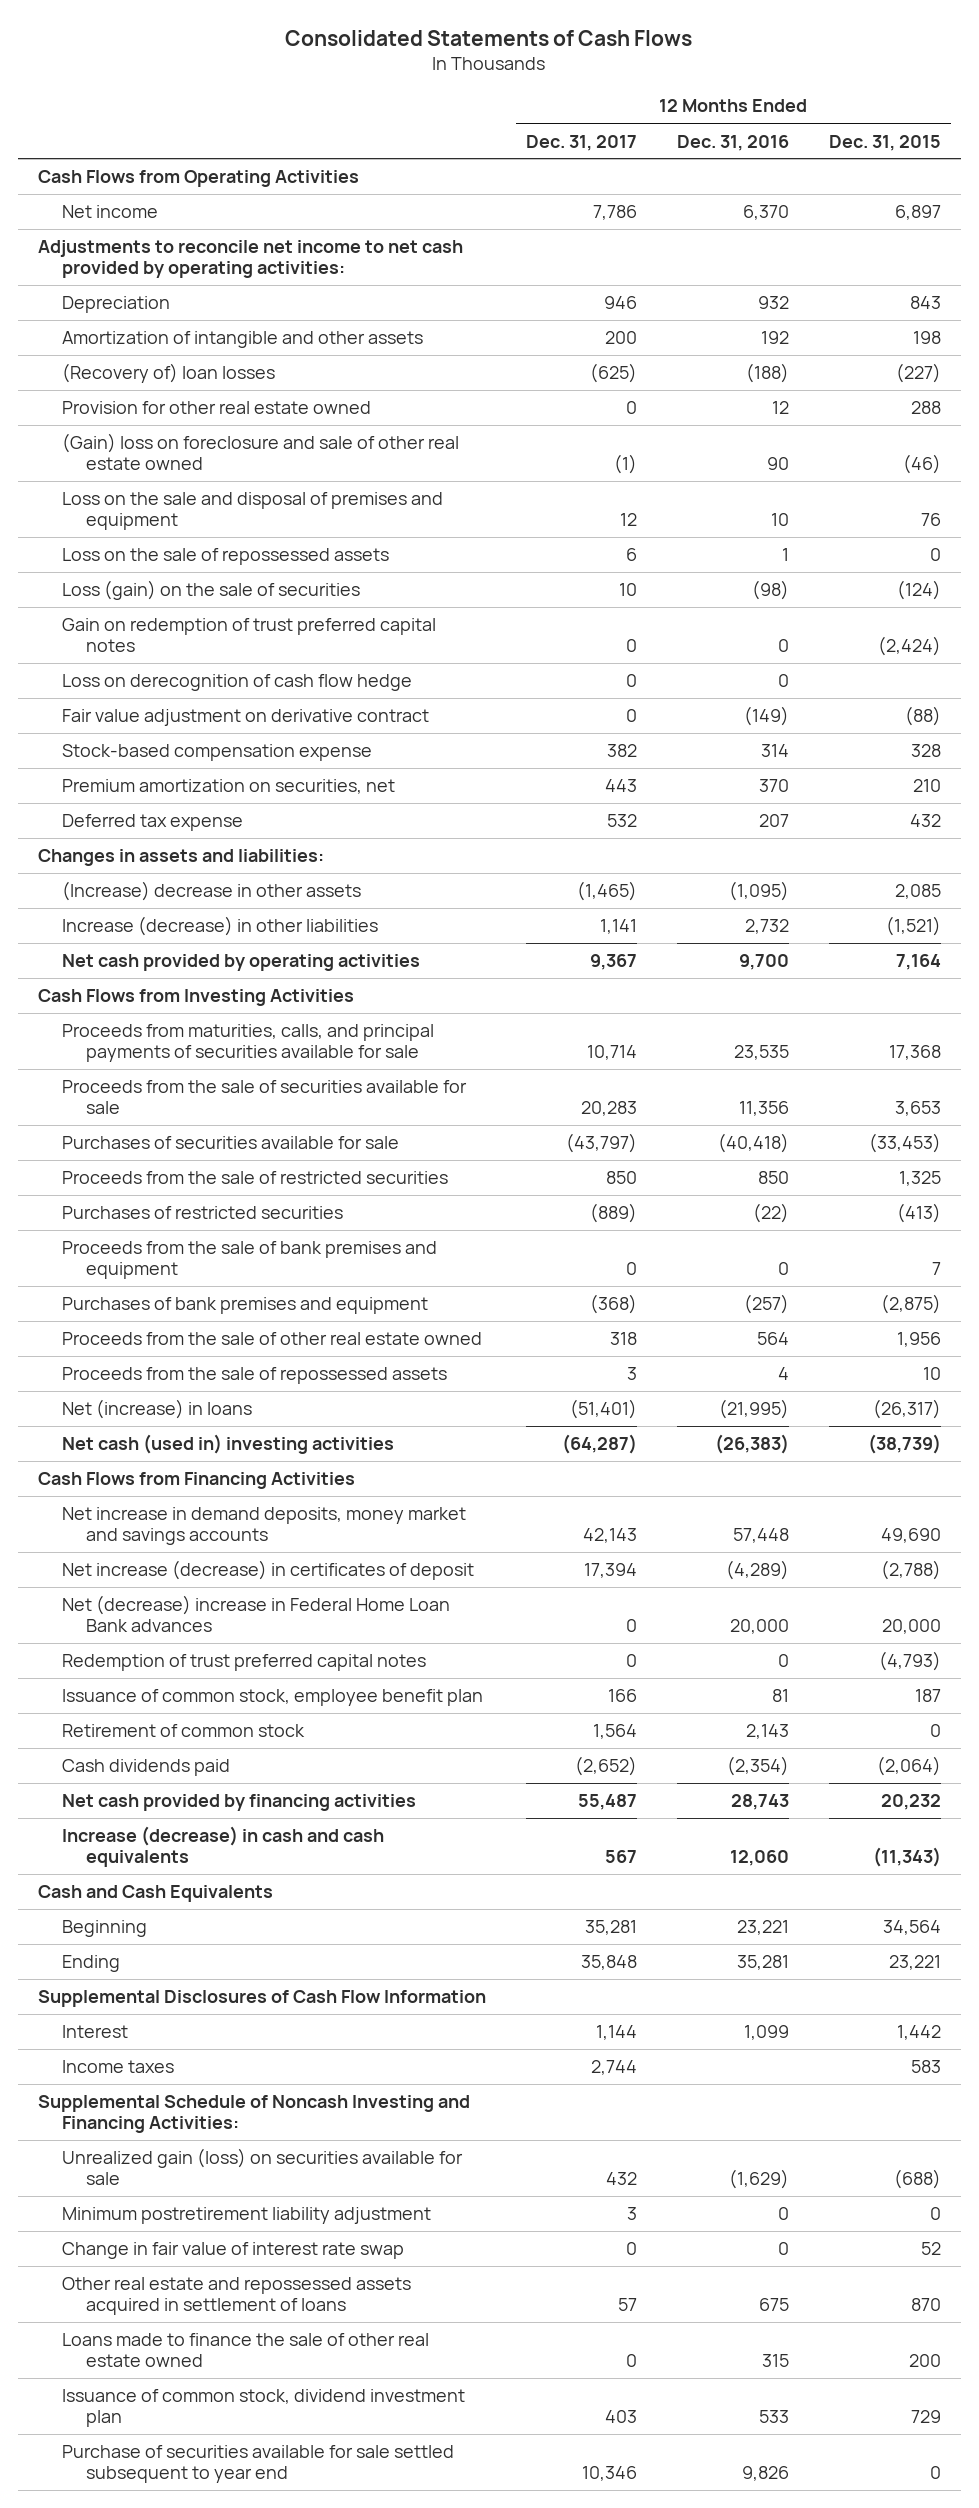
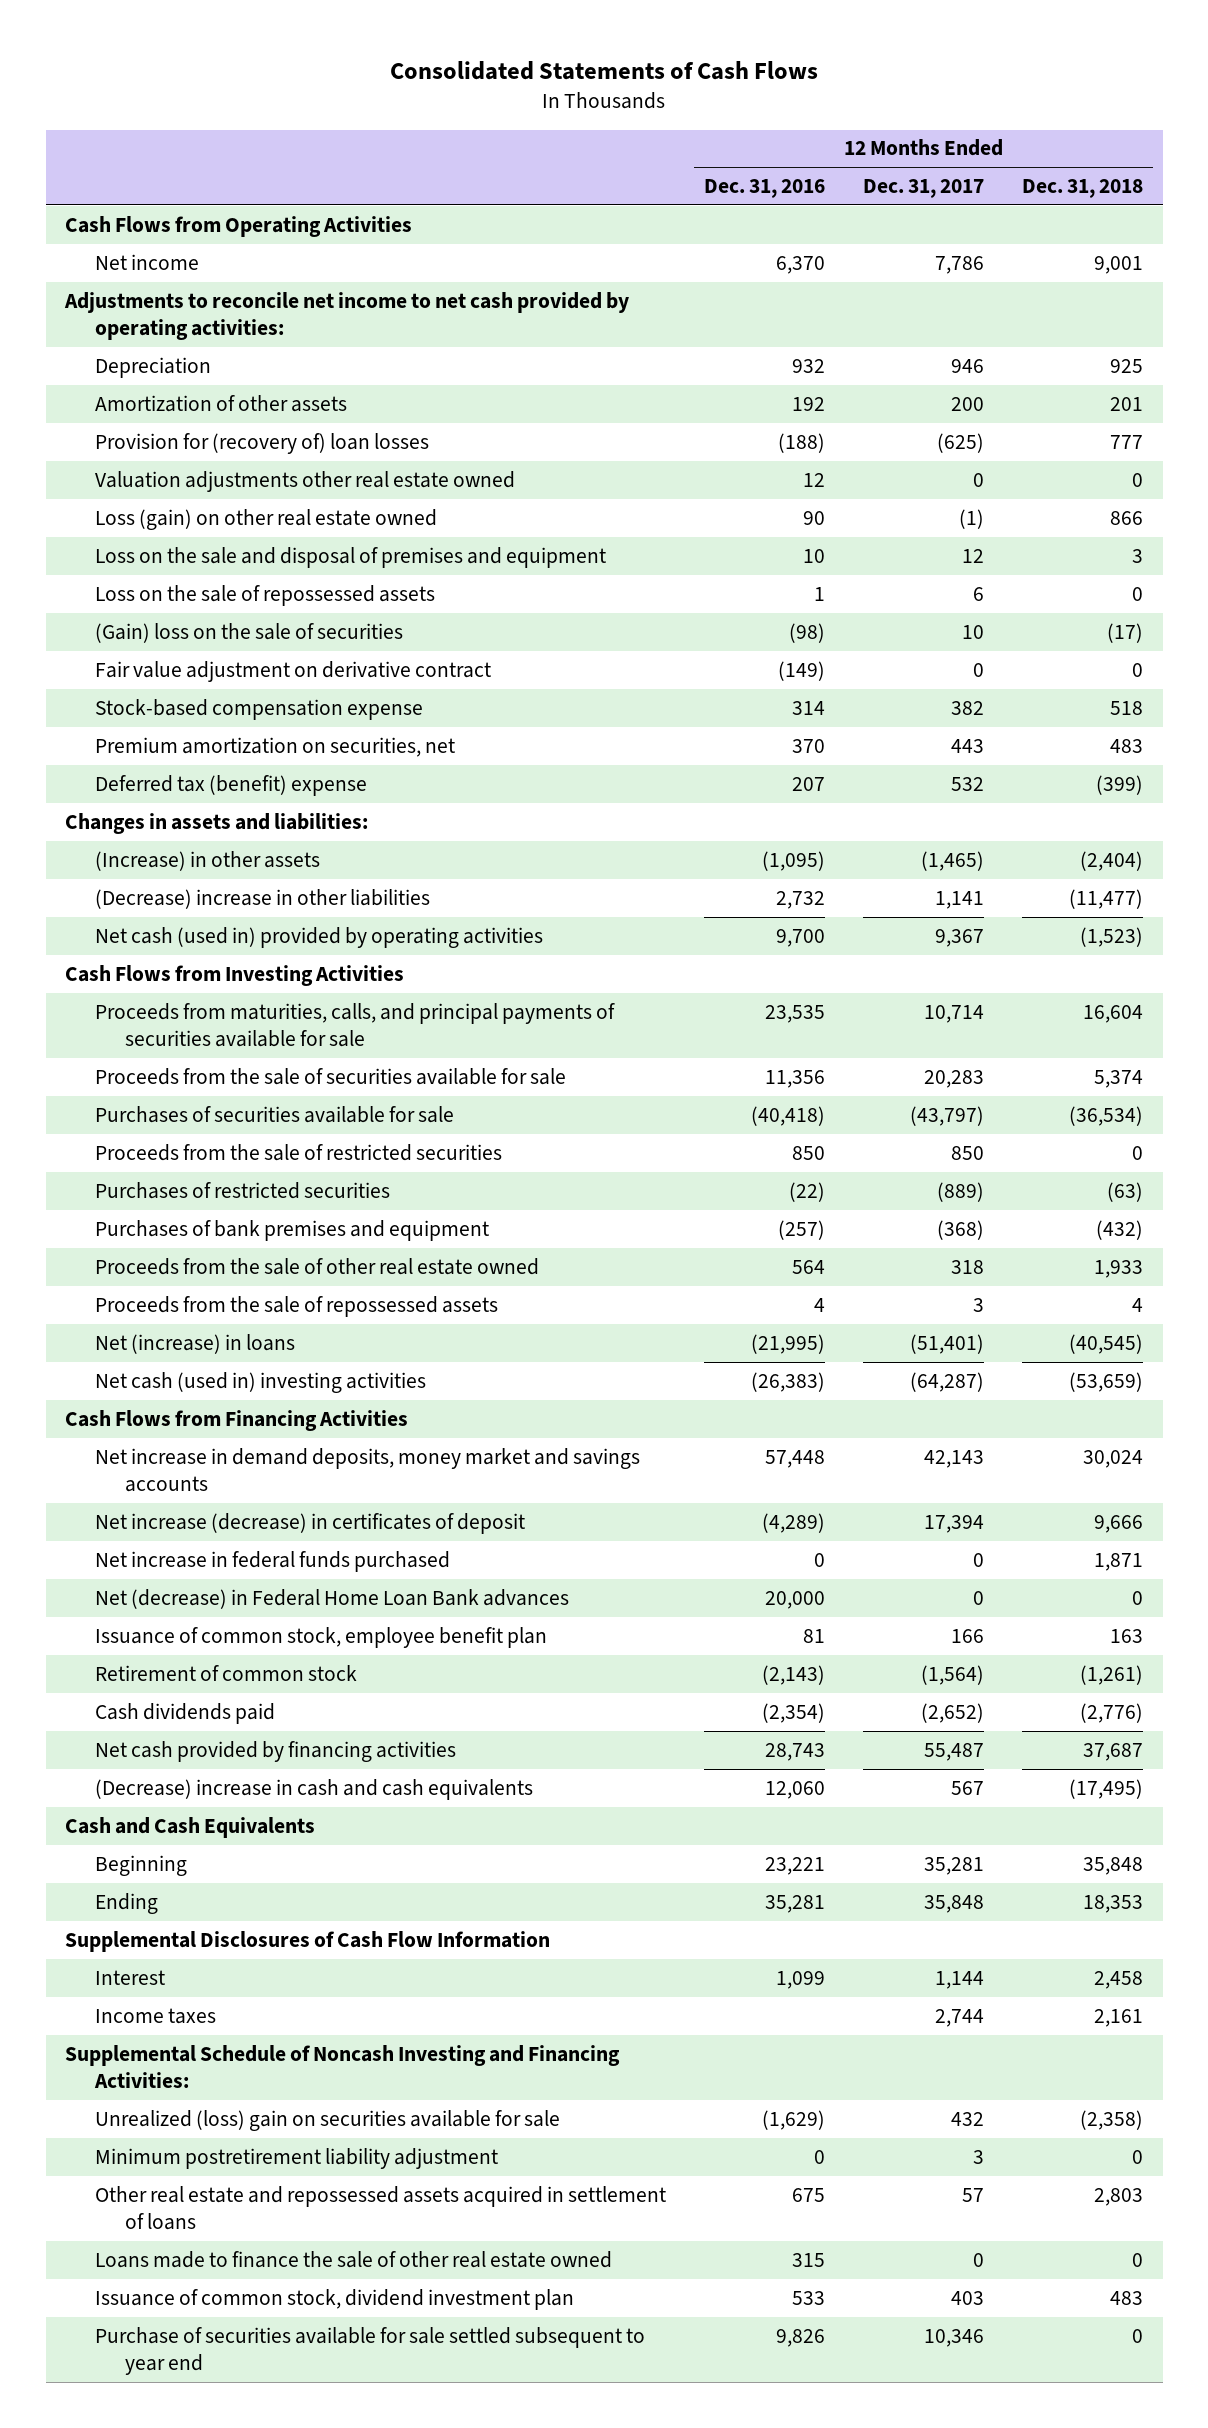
- | 12 Months Ended Dec. 31, 2017 | 12 Months Ended Dec. 31, 2016 | 12 Months Ended Dec. 31, 2015
+ | 12 Months Ended Dec. 31, 2016 | 12 Months Ended Dec. 31, 2017 | 12 Months Ended Dec. 31, 2018
- Amortization of intangible and other assets | 200 | 192 | 198
- (Recovery of) loan losses | (625) | (188) | (227)
- Provision for other real estate owned | 0 | 12 | 288
- (Gain) loss on foreclosure and sale of other real estate owned | (1) | 90 | (46)
+ Amortization of other assets | 192 | 200 | 201
+ Provision for (recovery of) loan losses | (188) | (625) | 777
+ Valuation adjustments other real estate owned | 12 | 0 | 0
+ Loss (gain) on other real estate owned | 90 | (1) | 866
- Loss (gain) on the sale of securities | 10 | (98) | (124)
- Gain on redemption of trust preferred capital notes | 0 | 0 | (2,424)
- Loss on derecognition of cash flow hedge | 0 | 0 |
+ (Gain) loss on the sale of securities | (98) | 10 | (17)
- Deferred tax expense | 532 | 207 | 432
+ Deferred tax (benefit) expense | 207 | 532 | (399)
- (Increase) decrease in other assets | (1,465) | (1,095) | 2,085
- Increase (decrease) in other liabilities | 1,141 | 2,732 | (1,521)
- Net cash provided by operating activities | 9,367 | 9,700 | 7,164
+ (Increase) in other assets | (1,095) | (1,465) | (2,404)
+ (Decrease) increase in other liabilities | 2,732 | 1,141 | (11,477)
+ Net cash (used in) provided by operating activities | 9,700 | 9,367 | (1,523)
- Proceeds from the sale of bank premises and equipment | 0 | 0 | 7
- Net (decrease) increase in Federal Home Loan Bank advances | 0 | 20,000 | 20,000
- Redemption of trust preferred capital notes | 0 | 0 | (4,793)
+ Net increase in federal funds purchased | 0 | 0 | 1,871
+ Net (decrease) in Federal Home Loan Bank advances | 20,000 | 0 | 0
- Retirement of common stock | 1,564 | 2,143 | 0
+ Retirement of common stock | (2,143) | (1,564) | (1,261)
- Increase (decrease) in cash and cash equivalents | 567 | 12,060 | (11,343)
+ (Decrease) increase in cash and cash equivalents | 12,060 | 567 | (17,495)
- Unrealized gain (loss) on securities available for sale | 432 | (1,629) | (688)
+ Unrealized (loss) gain on securities available for sale | (1,629) | 432 | (2,358)
- Change in fair value of interest rate swap | 0 | 0 | 52

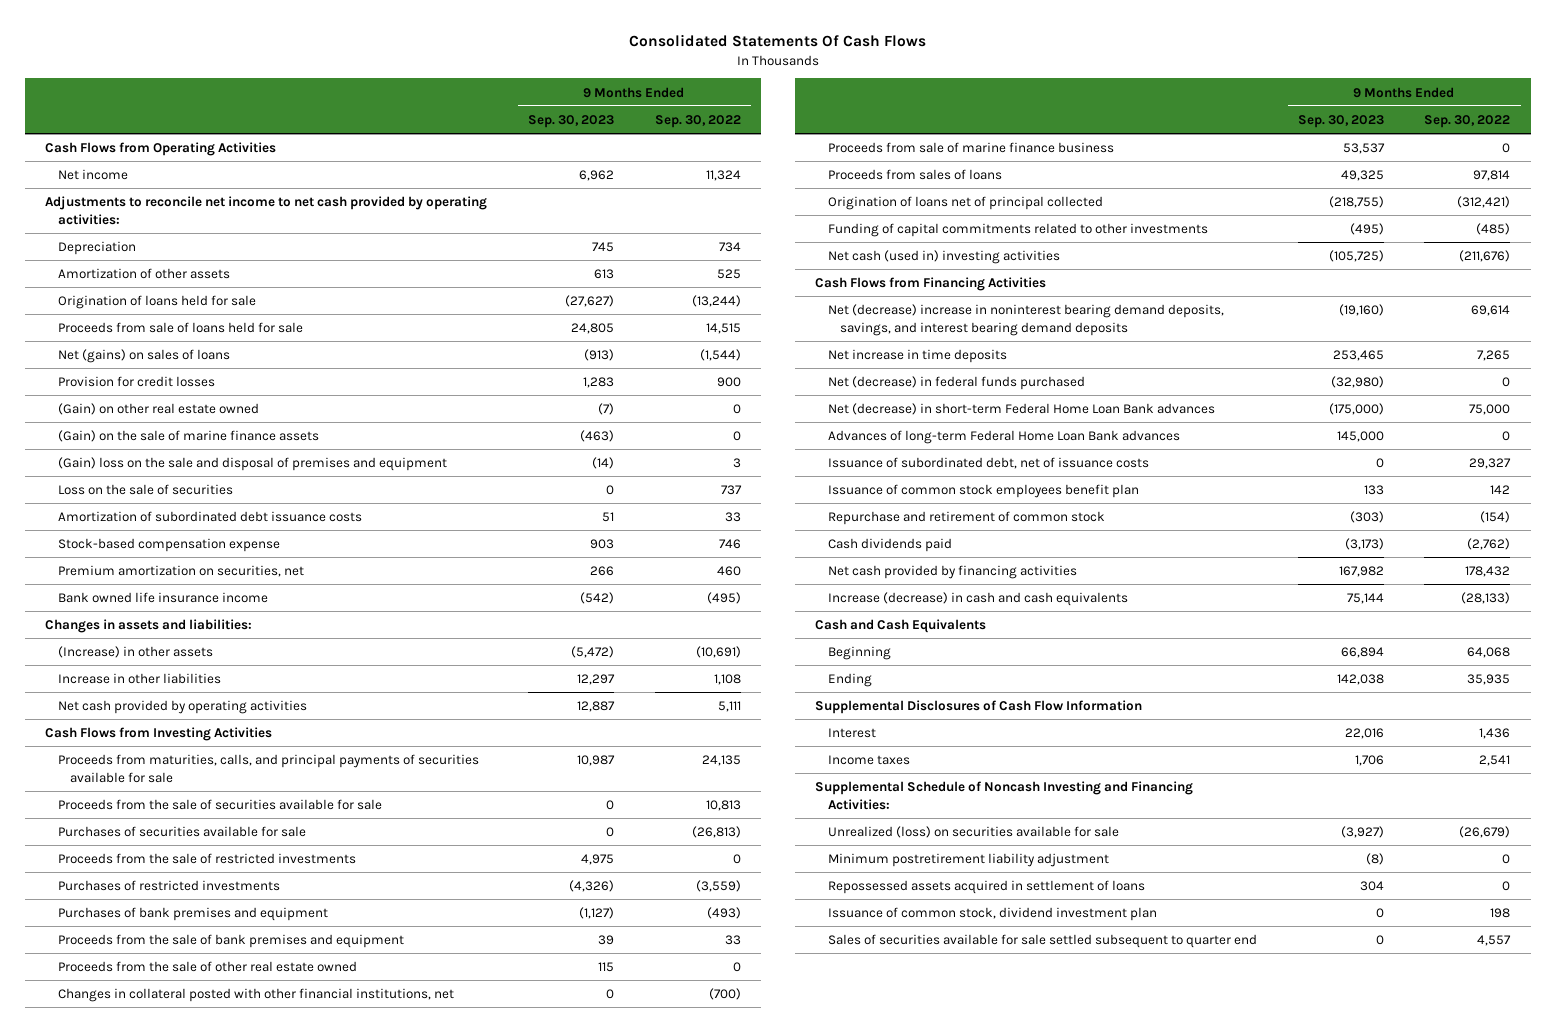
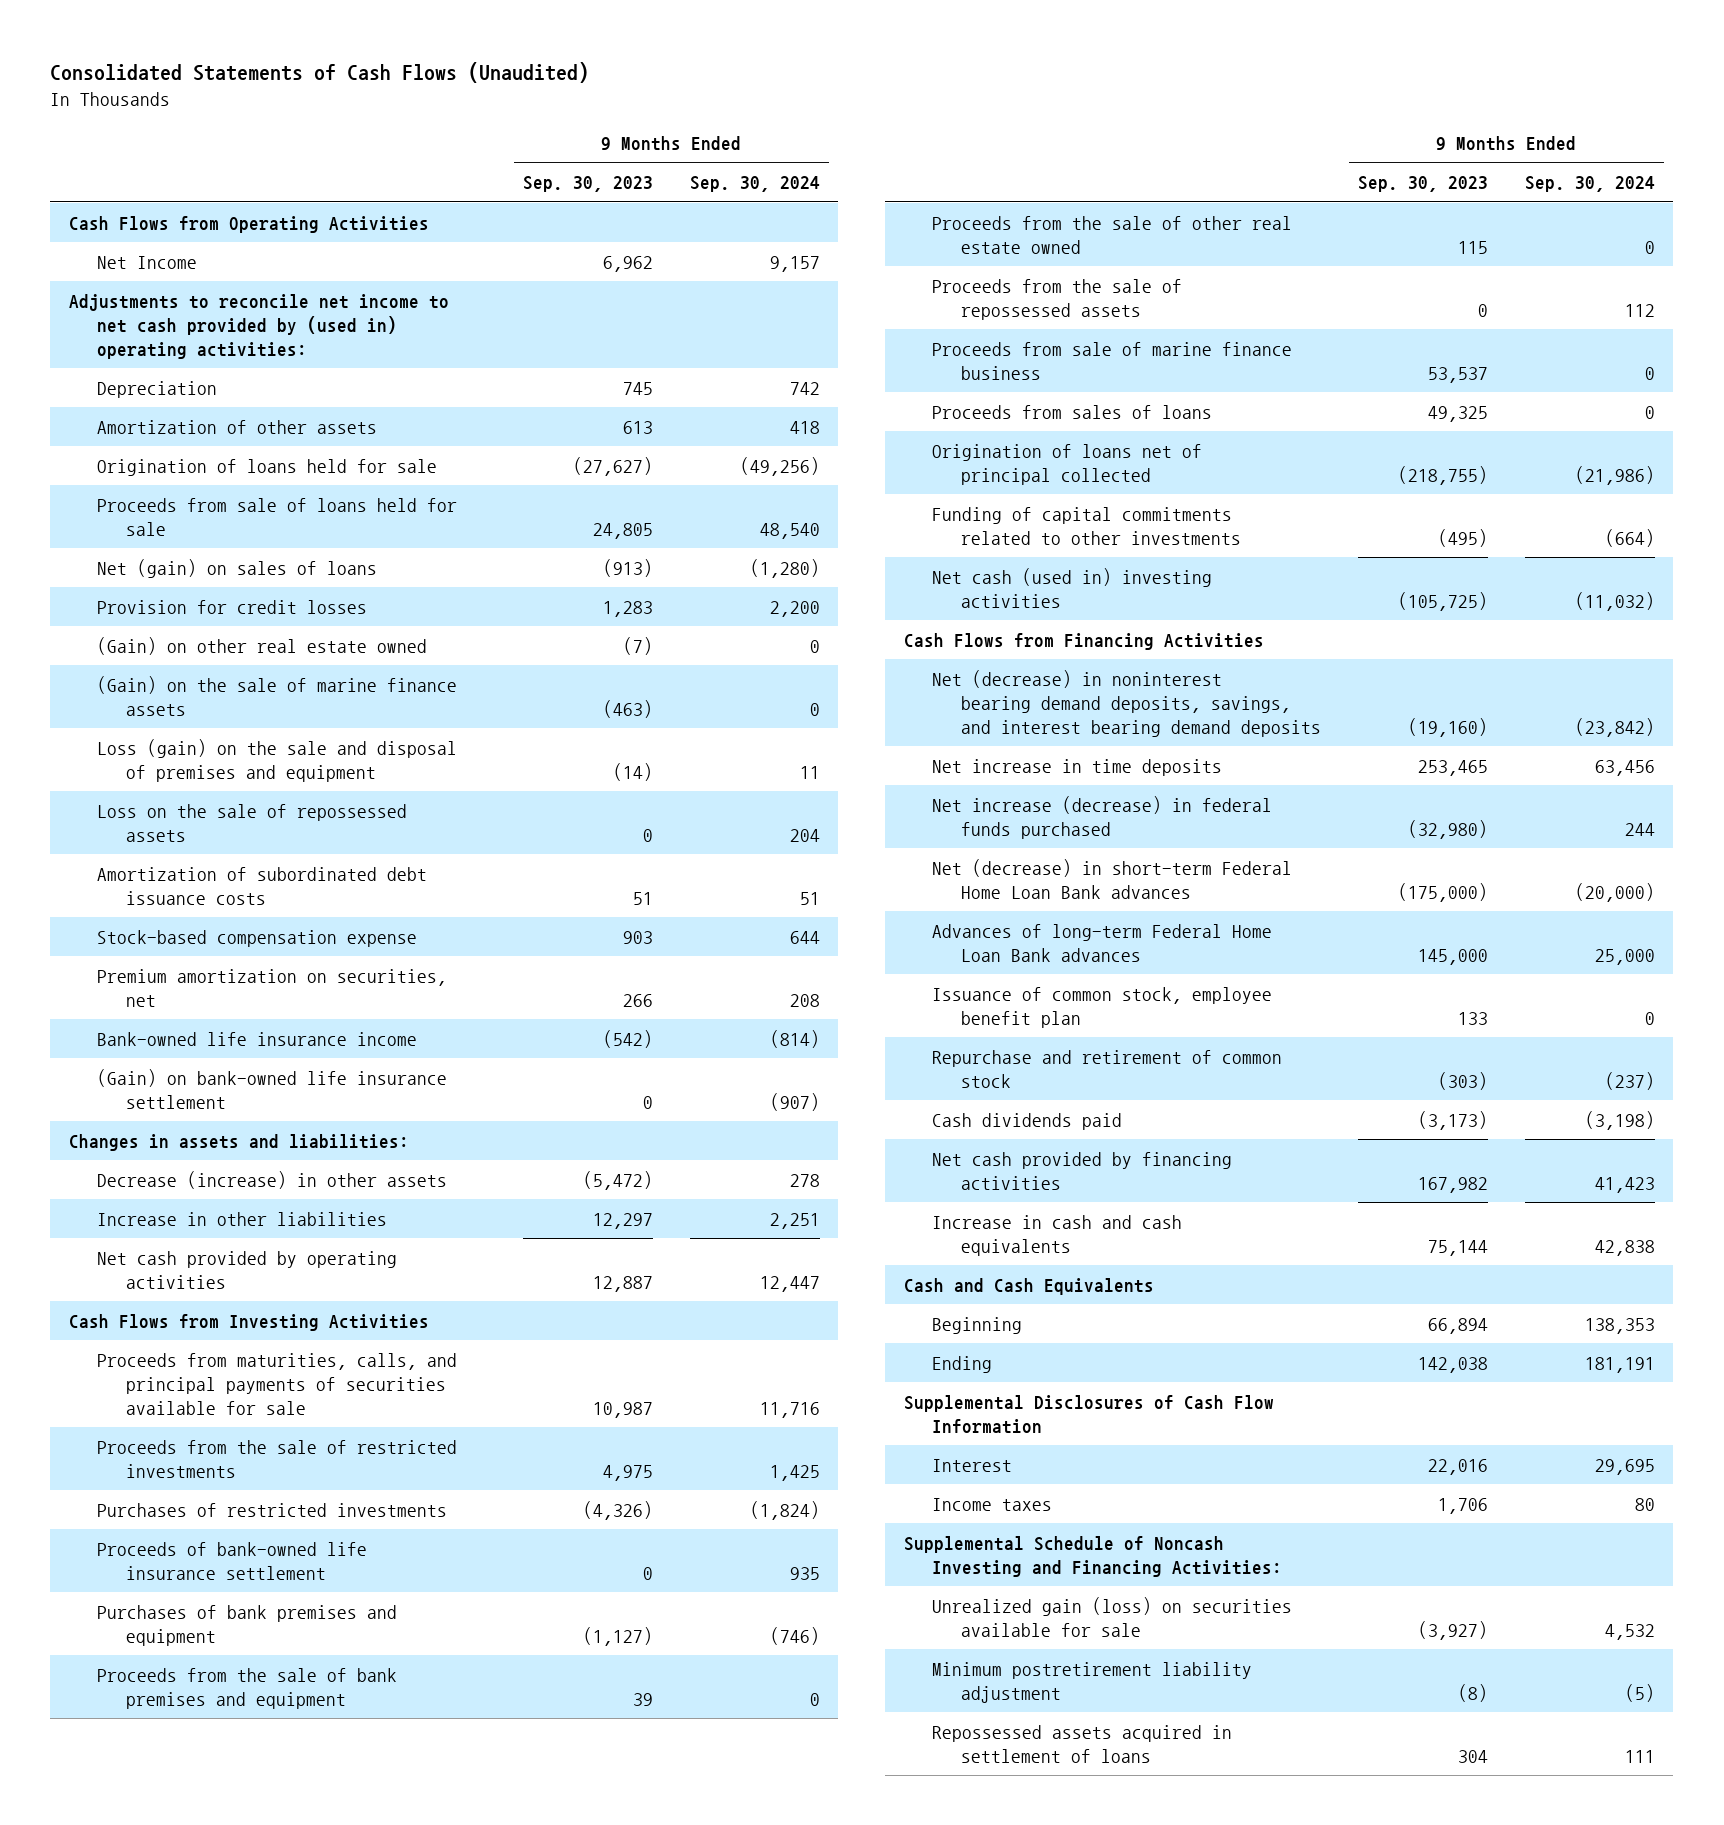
- Consolidated Statements Of Cash Flows
+ Consolidated Statements of Cash Flows (Unaudited)
- | 9 Months Ended Sep. 30, 2023 | 9 Months Ended Sep. 30, 2022
+ | 9 Months Ended Sep. 30, 2023 | 9 Months Ended Sep. 30, 2024
- Net income | 6,962 | 11,324
- Adjustments to reconcile net income to net cash provided by operating activities:
+ Net Income | 6,962 | 9,157
+ Adjustments to reconcile net income to net cash provided by (used in) operating activities:
- Net (gains) on sales of loans | (913) | (1,544)
+ Net (gain) on sales of loans | (913) | (1,280)
- (Gain) loss on the sale and disposal of premises and equipment | (14) | 3
- Loss on the sale of securities | 0 | 737
+ Loss (gain) on the sale and disposal of premises and equipment | (14) | 11
+ Loss on the sale of repossessed assets | 0 | 204
- Bank owned life insurance income | (542) | (495)
+ Bank-owned life insurance income | (542) | (814)
+ (Gain) on bank-owned life insurance settlement | 0 | (907)
- (Increase) in other assets | (5,472) | (10,691)
+ Decrease (increase) in other assets | (5,472) | 278
- Proceeds from the sale of securities available for sale | 0 | 10,813
- Purchases of securities available for sale | 0 | (26,813)
+ Proceeds of bank-owned life insurance settlement | 0 | 935
- Changes in collateral posted with other financial institutions, net | 0 | (700)
+ Proceeds from the sale of repossessed assets | 0 | 112
- Net (decrease) increase in noninterest bearing demand deposits, savings, and interest bearing demand deposits | (19,160) | 69,614
+ Net (decrease) in noninterest bearing demand deposits, savings, and interest bearing demand deposits | (19,160) | (23,842)
- Net (decrease) in federal funds purchased | (32,980) | 0
+ Net increase (decrease) in federal funds purchased | (32,980) | 244
- Issuance of subordinated debt, net of issuance costs | 0 | 29,327
- Issuance of common stock employees benefit plan | 133 | 142
+ Issuance of common stock, employee benefit plan | 133 | 0
- Increase (decrease) in cash and cash equivalents | 75,144 | (28,133)
+ Increase in cash and cash equivalents | 75,144 | 42,838
- Unrealized (loss) on securities available for sale | (3,927) | (26,679)
+ Unrealized gain (loss) on securities available for sale | (3,927) | 4,532
- Issuance of common stock, dividend investment plan | 0 | 198
- Sales of securities available for sale settled subsequent to quarter end | 0 | 4,557

